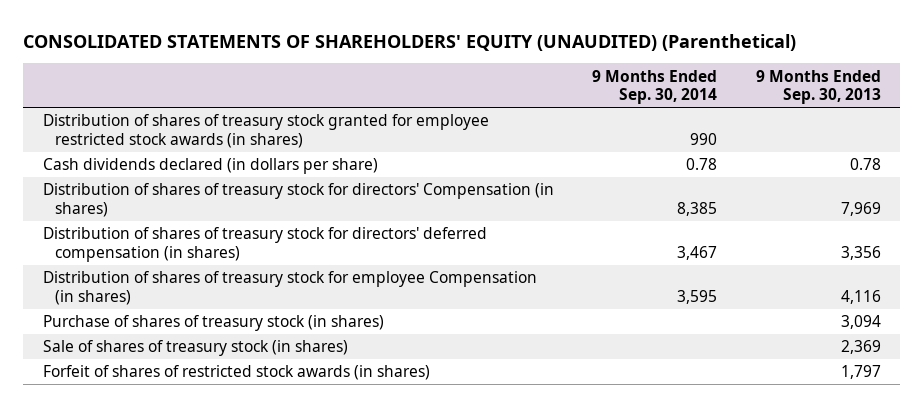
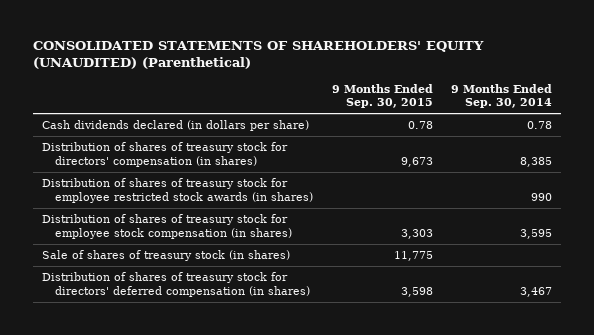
- | 9 Months Ended Sep. 30, 2014 | 9 Months Ended Sep. 30, 2013
+ | 9 Months Ended Sep. 30, 2015 | 9 Months Ended Sep. 30, 2014
- Distribution of shares of treasury stock granted for employee restricted stock awards (in shares) | 990 |
- Distribution of shares of treasury stock for directors' Compensation (in shares) | 8,385 | 7,969
- Distribution of shares of treasury stock for employee Compensation (in shares) | 3,595 | 4,116
- Purchase of shares of treasury stock (in shares) | | 3,094
+ Distribution of shares of treasury stock for directors' compensation (in shares) | 9,673 | 8,385
+ Distribution of shares of treasury stock for employee restricted stock awards (in shares) | | 990
+ Distribution of shares of treasury stock for employee stock compensation (in shares) | 3,303 | 3,595
- Forfeit of shares of restricted stock awards (in shares) | | 1,797
moved down: Distribution of shares of treasury stock for directors' deferred compensation (in shares) | 3,598 | 3,467

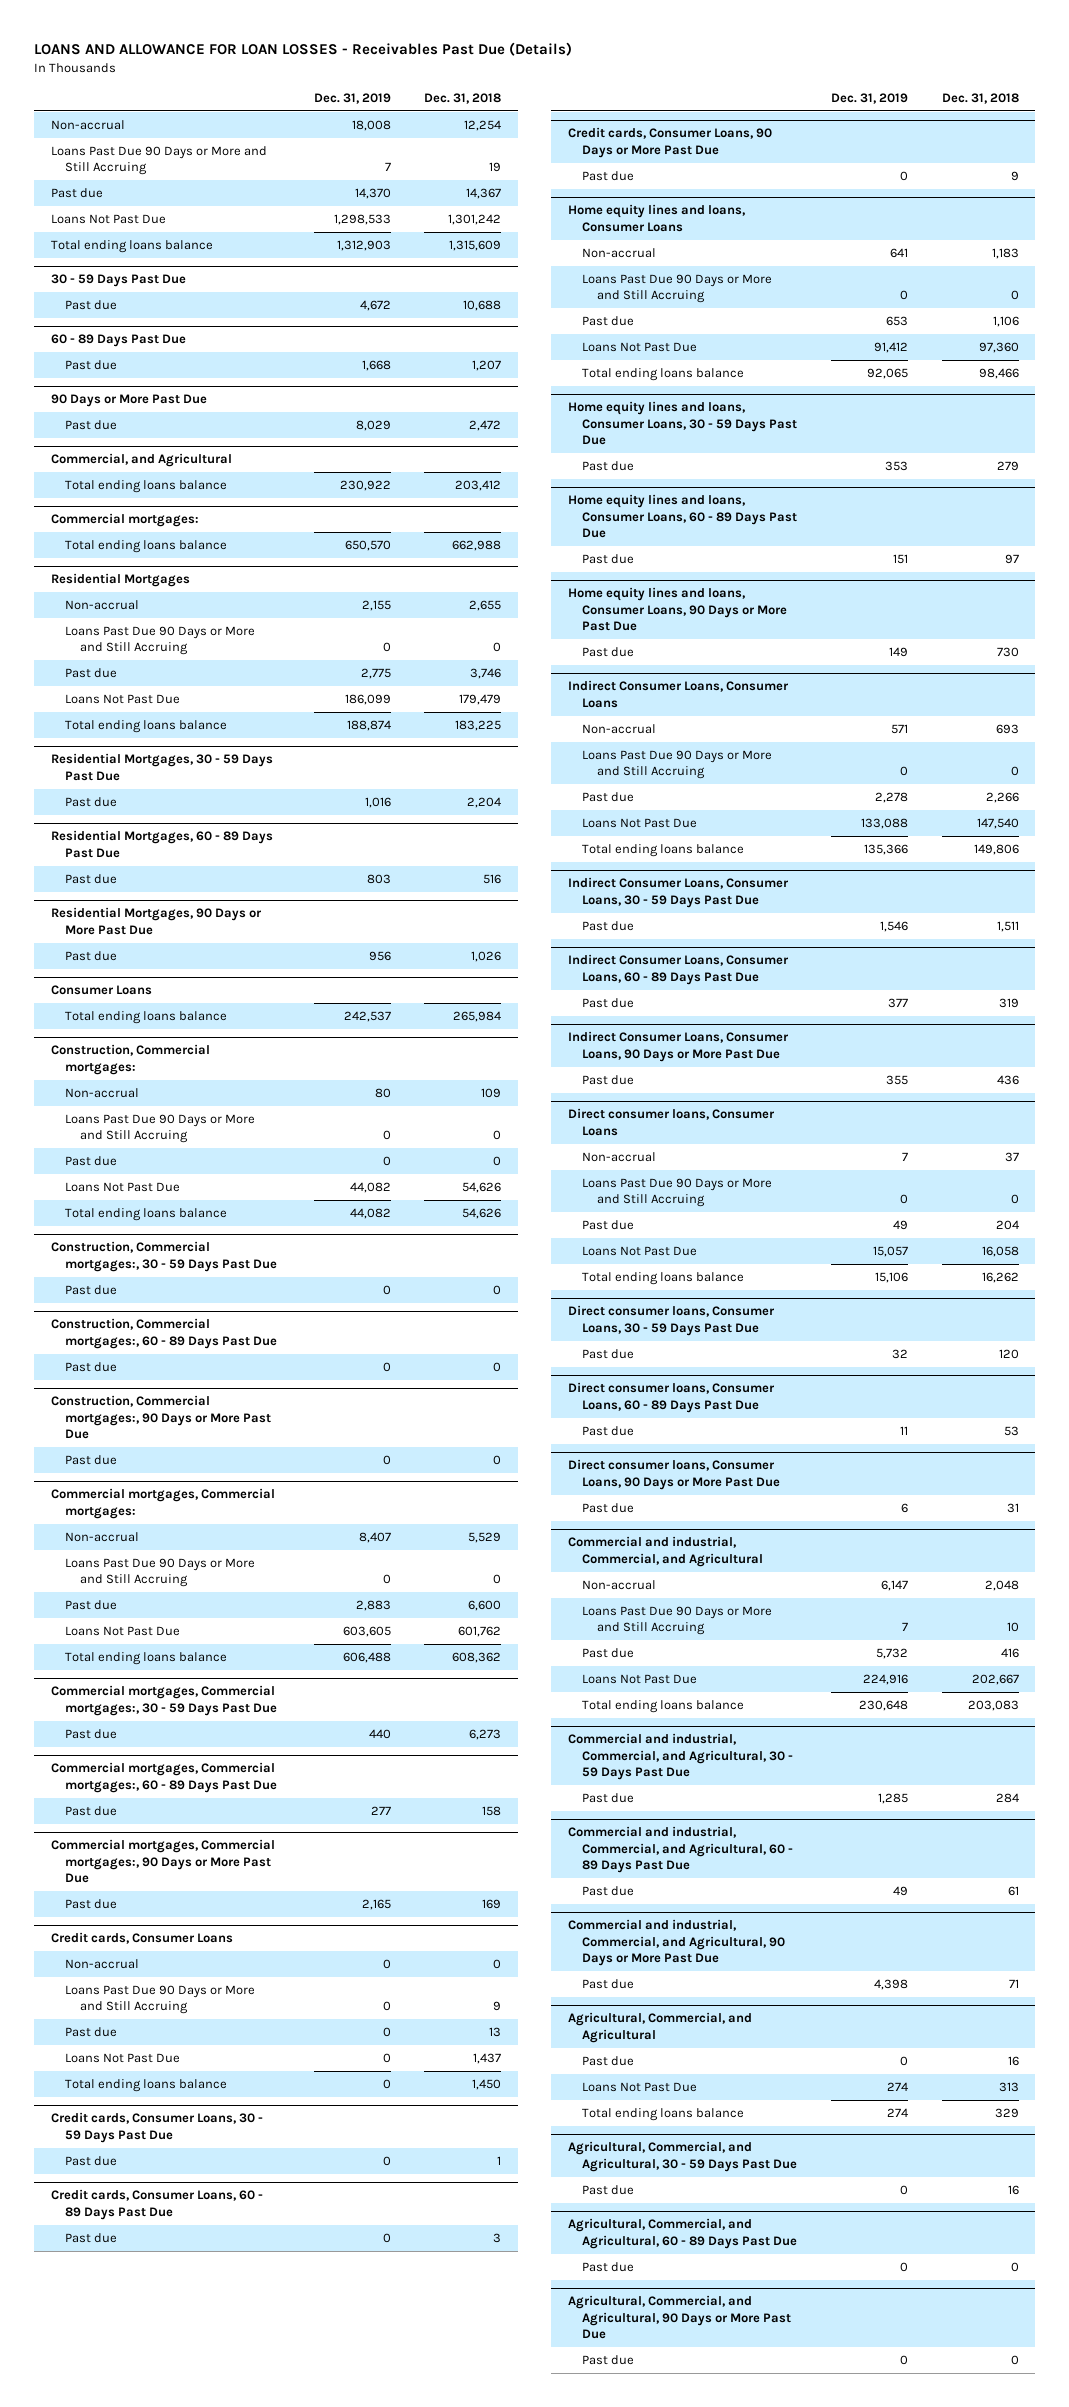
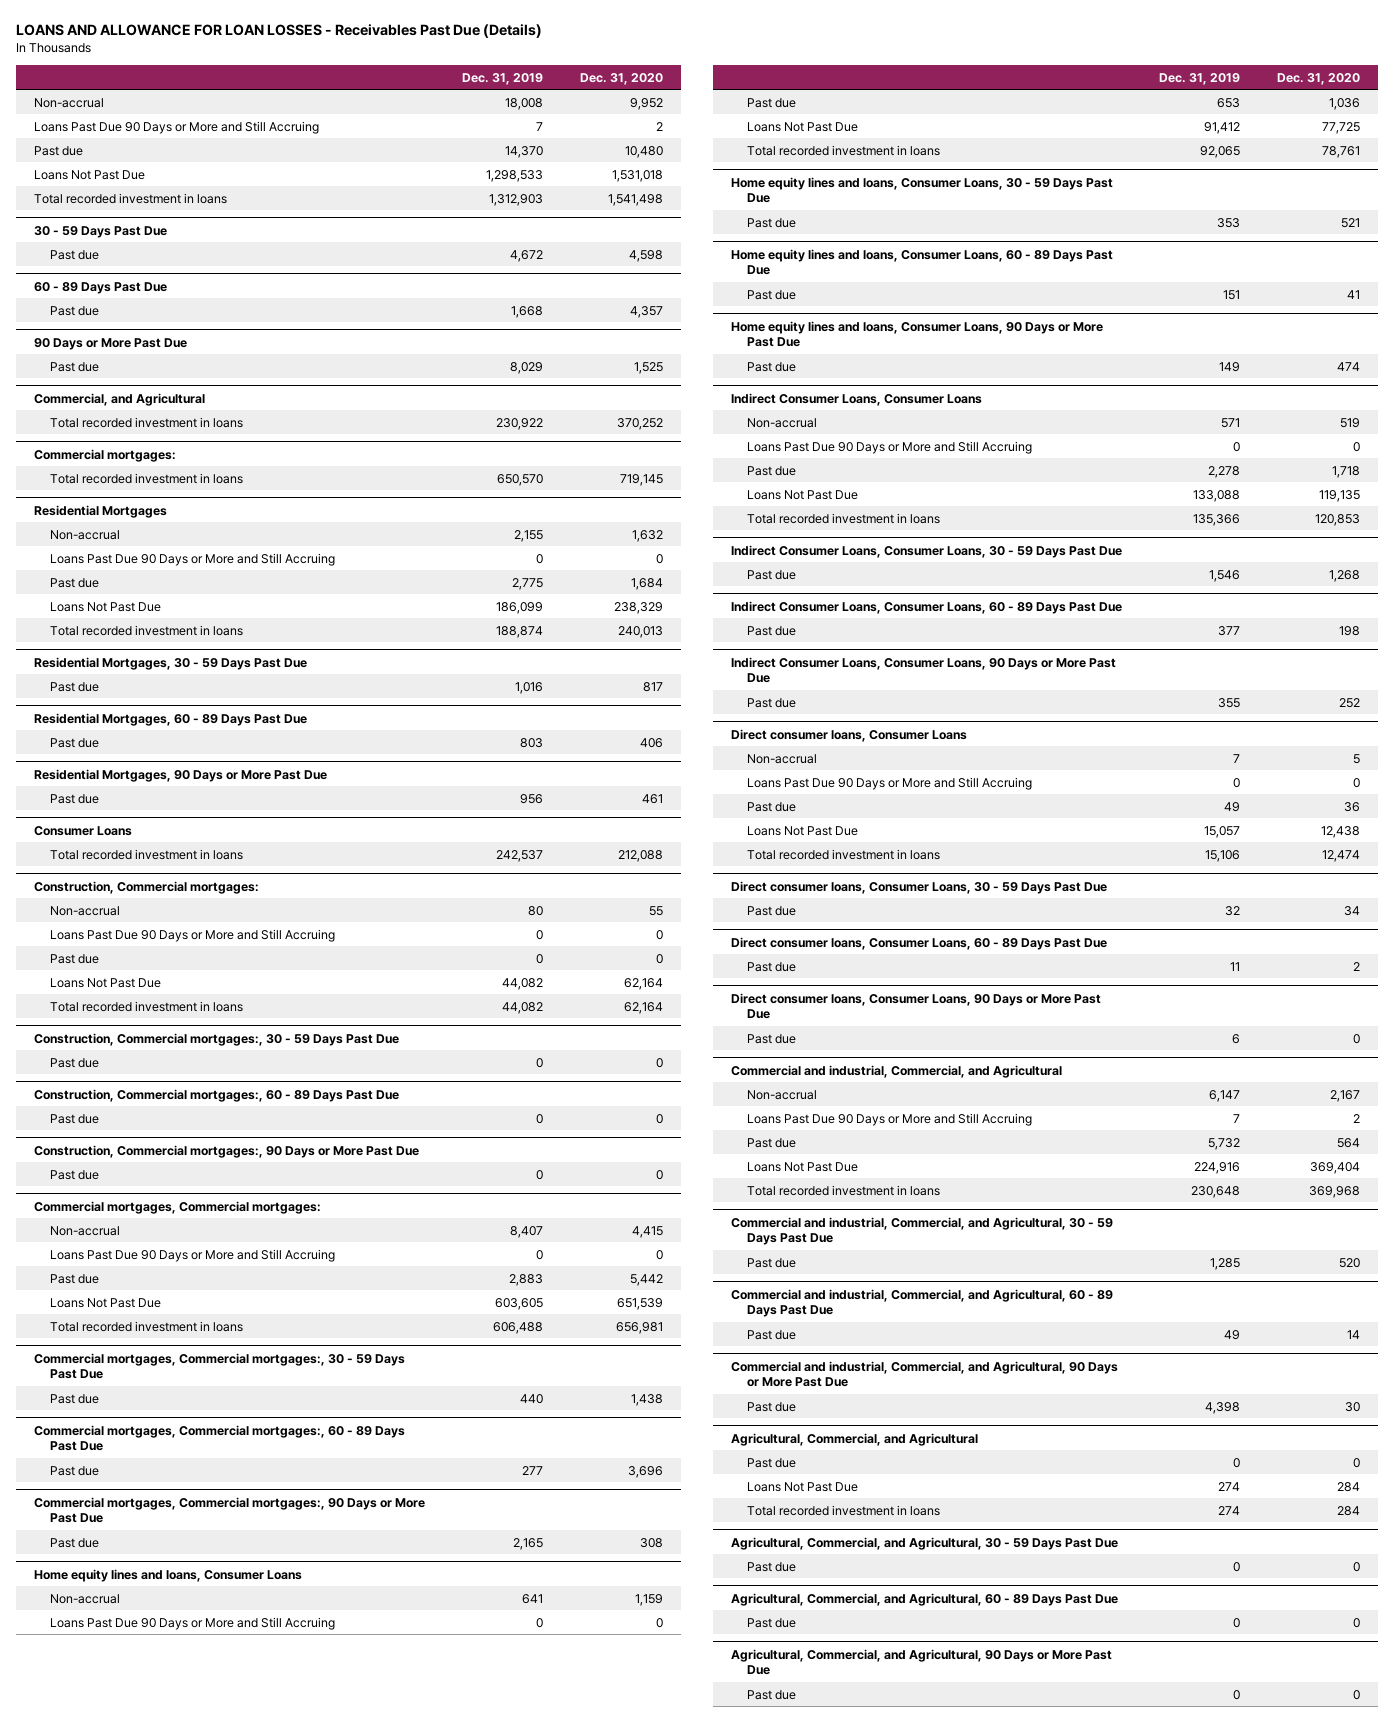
- | Dec. 31, 2019 | Dec. 31, 2018
+ | Dec. 31, 2019 | Dec. 31, 2020
- Total ending loans balance | 1,312,903 | 1,315,609
+ Total recorded investment in loans | 1,312,903 | 1,541,498
@ Commercial, and Agricultural
- Total ending loans balance | 230,922 | 203,412
+ Total recorded investment in loans | 230,922 | 370,252
@ Commercial mortgages:
- Total ending loans balance | 650,570 | 662,988
+ Total recorded investment in loans | 650,570 | 719,145
@ Residential Mortgages
- Total ending loans balance | 188,874 | 183,225
+ Total recorded investment in loans | 188,874 | 240,013
@ Consumer Loans
- Total ending loans balance | 242,537 | 265,984
+ Total recorded investment in loans | 242,537 | 212,088
@ Construction, Commercial mortgages:
- Total ending loans balance | 44,082 | 54,626
+ Total recorded investment in loans | 44,082 | 62,164
@ Commercial mortgages, Commercial mortgages:
- Total ending loans balance | 606,488 | 608,362
+ Total recorded investment in loans | 606,488 | 656,981
- Credit cards, Consumer Loans
- Non-accrual | 0 | 0
- Loans Past Due 90 Days or More and Still Accruing | 0 | 9
- Past due | 0 | 13
- Loans Not Past Due | 0 | 1,437
- Total ending loans balance | 0 | 1,450
- Credit cards, Consumer Loans, 30 - 59 Days Past Due
- Past due | 0 | 1
- Credit cards, Consumer Loans, 60 - 89 Days Past Due
- Past due | 0 | 3
- Credit cards, Consumer Loans, 90 Days or More Past Due
- Past due | 0 | 9
@ Home equity lines and loans, Consumer Loans
- Total ending loans balance | 92,065 | 98,466
+ Total recorded investment in loans | 92,065 | 78,761
@ Indirect Consumer Loans, Consumer Loans
- Total ending loans balance | 135,366 | 149,806
+ Total recorded investment in loans | 135,366 | 120,853
@ Direct consumer loans, Consumer Loans
- Total ending loans balance | 15,106 | 16,262
+ Total recorded investment in loans | 15,106 | 12,474
@ Commercial and industrial, Commercial, and Agricultural
- Total ending loans balance | 230,648 | 203,083
+ Total recorded investment in loans | 230,648 | 369,968
@ Agricultural, Commercial, and Agricultural
- Total ending loans balance | 274 | 329
+ Total recorded investment in loans | 274 | 284

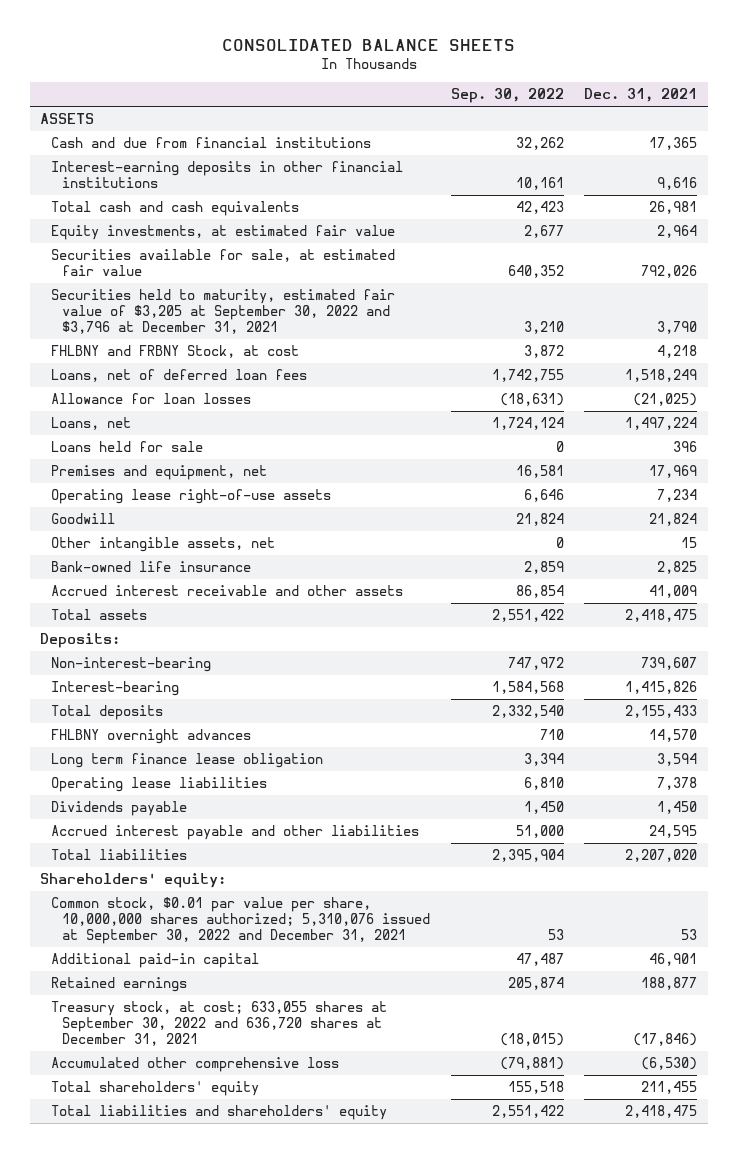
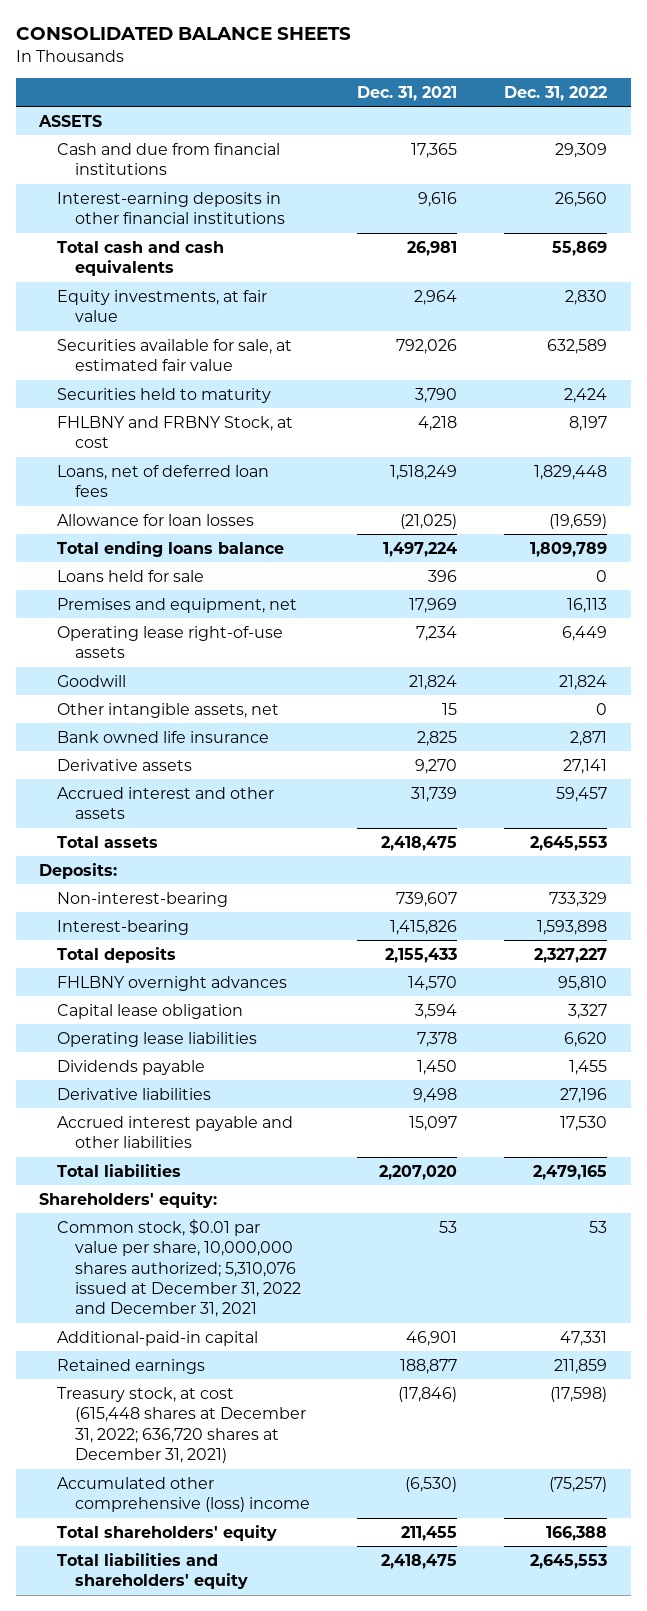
- | Sep. 30, 2022 | Dec. 31, 2021
+ | Dec. 31, 2021 | Dec. 31, 2022
- Equity investments, at estimated fair value | 2,677 | 2,964
+ Equity investments, at fair value | 2,964 | 2,830
- Securities held to maturity, estimated fair value of $3,205 at September 30, 2022 and $3,796 at December 31, 2021 | 3,210 | 3,790
+ Securities held to maturity | 3,790 | 2,424
- Loans, net | 1,724,124 | 1,497,224
+ Total ending loans balance | 1,497,224 | 1,809,789
- Bank-owned life insurance | 2,859 | 2,825
- Accrued interest receivable and other assets | 86,854 | 41,009
+ Bank owned life insurance | 2,825 | 2,871
+ Derivative assets | 9,270 | 27,141
+ Accrued interest and other assets | 31,739 | 59,457
- Long term finance lease obligation | 3,394 | 3,594
+ Capital lease obligation | 3,594 | 3,327
- Accrued interest payable and other liabilities | 51,000 | 24,595
+ Derivative liabilities | 9,498 | 27,196
+ Accrued interest payable and other liabilities | 15,097 | 17,530
- Common stock, $0.01 par value per share, 10,000,000 shares authorized; 5,310,076 issued at September 30, 2022 and December 31, 2021 | 53 | 53
- Additional paid-in capital | 47,487 | 46,901
+ Common stock, $0.01 par value per share, 10,000,000 shares authorized; 5,310,076 issued at December 31, 2022 and December 31, 2021 | 53 | 53
+ Additional-paid-in capital | 46,901 | 47,331
- Treasury stock, at cost; 633,055 shares at September 30, 2022 and 636,720 shares at December 31, 2021 | (18,015) | (17,846)
- Accumulated other comprehensive loss | (79,881) | (6,530)
+ Treasury stock, at cost (615,448 shares at December 31, 2022; 636,720 shares at December 31, 2021) | (17,846) | (17,598)
+ Accumulated other comprehensive (loss) income | (6,530) | (75,257)

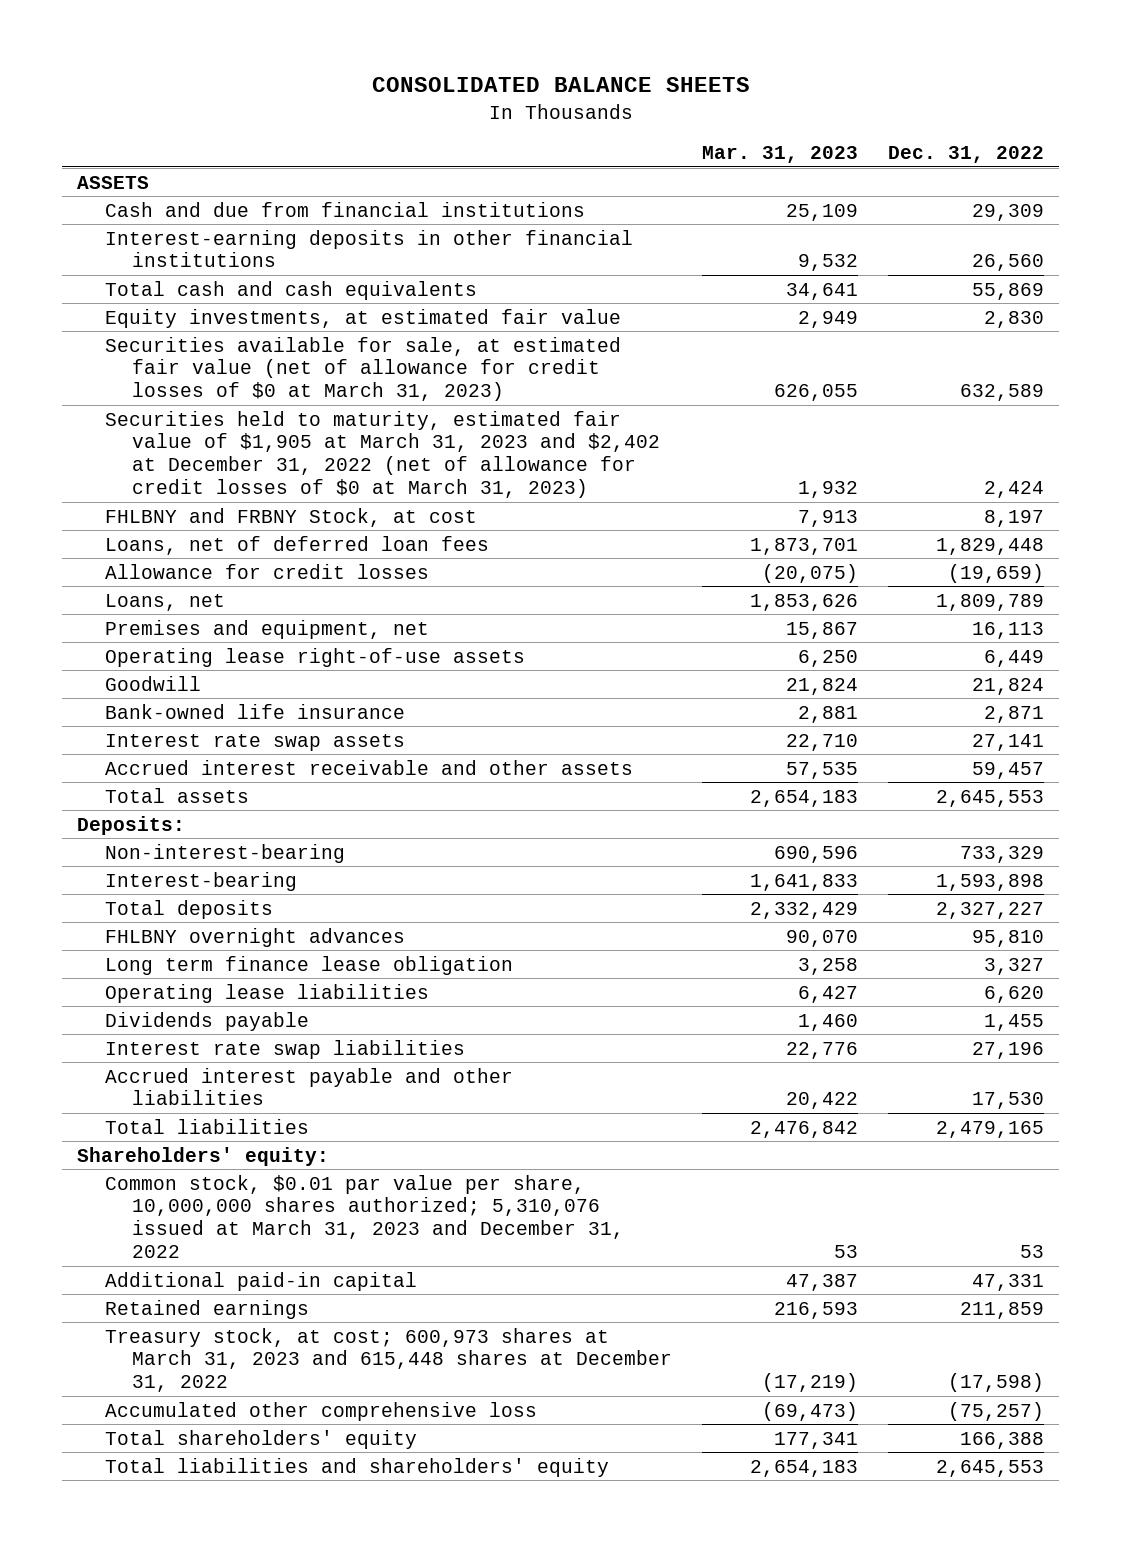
- | Dec. 31, 2021 | Dec. 31, 2022
+ | Mar. 31, 2023 | Dec. 31, 2022
- Equity investments, at fair value | 2,964 | 2,830
- Securities available for sale, at estimated fair value | 792,026 | 632,589
- Securities held to maturity | 3,790 | 2,424
+ Equity investments, at estimated fair value | 2,949 | 2,830
+ Securities available for sale, at estimated fair value (net of allowance for credit losses of $0 at March 31, 2023) | 626,055 | 632,589
+ Securities held to maturity, estimated fair value of $1,905 at March 31, 2023 and $2,402 at December 31, 2022 (net of allowance for credit losses of $0 at March 31, 2023) | 1,932 | 2,424
- Allowance for loan losses | (21,025) | (19,659)
- Total ending loans balance | 1,497,224 | 1,809,789
- Loans held for sale | 396 | 0
+ Allowance for credit losses | (20,075) | (19,659)
+ Loans, net | 1,853,626 | 1,809,789
- Other intangible assets, net | 15 | 0
- Bank owned life insurance | 2,825 | 2,871
- Derivative assets | 9,270 | 27,141
- Accrued interest and other assets | 31,739 | 59,457
+ Bank-owned life insurance | 2,881 | 2,871
+ Interest rate swap assets | 22,710 | 27,141
+ Accrued interest receivable and other assets | 57,535 | 59,457
- Capital lease obligation | 3,594 | 3,327
+ Long term finance lease obligation | 3,258 | 3,327
- Derivative liabilities | 9,498 | 27,196
+ Interest rate swap liabilities | 22,776 | 27,196
- Common stock, $0.01 par value per share, 10,000,000 shares authorized; 5,310,076 issued at December 31, 2022 and December 31, 2021 | 53 | 53
- Additional-paid-in capital | 46,901 | 47,331
+ Common stock, $0.01 par value per share, 10,000,000 shares authorized; 5,310,076 issued at March 31, 2023 and December 31, 2022 | 53 | 53
+ Additional paid-in capital | 47,387 | 47,331
- Treasury stock, at cost (615,448 shares at December 31, 2022; 636,720 shares at December 31, 2021) | (17,846) | (17,598)
- Accumulated other comprehensive (loss) income | (6,530) | (75,257)
+ Treasury stock, at cost; 600,973 shares at March 31, 2023 and 615,448 shares at December 31, 2022 | (17,219) | (17,598)
+ Accumulated other comprehensive loss | (69,473) | (75,257)

